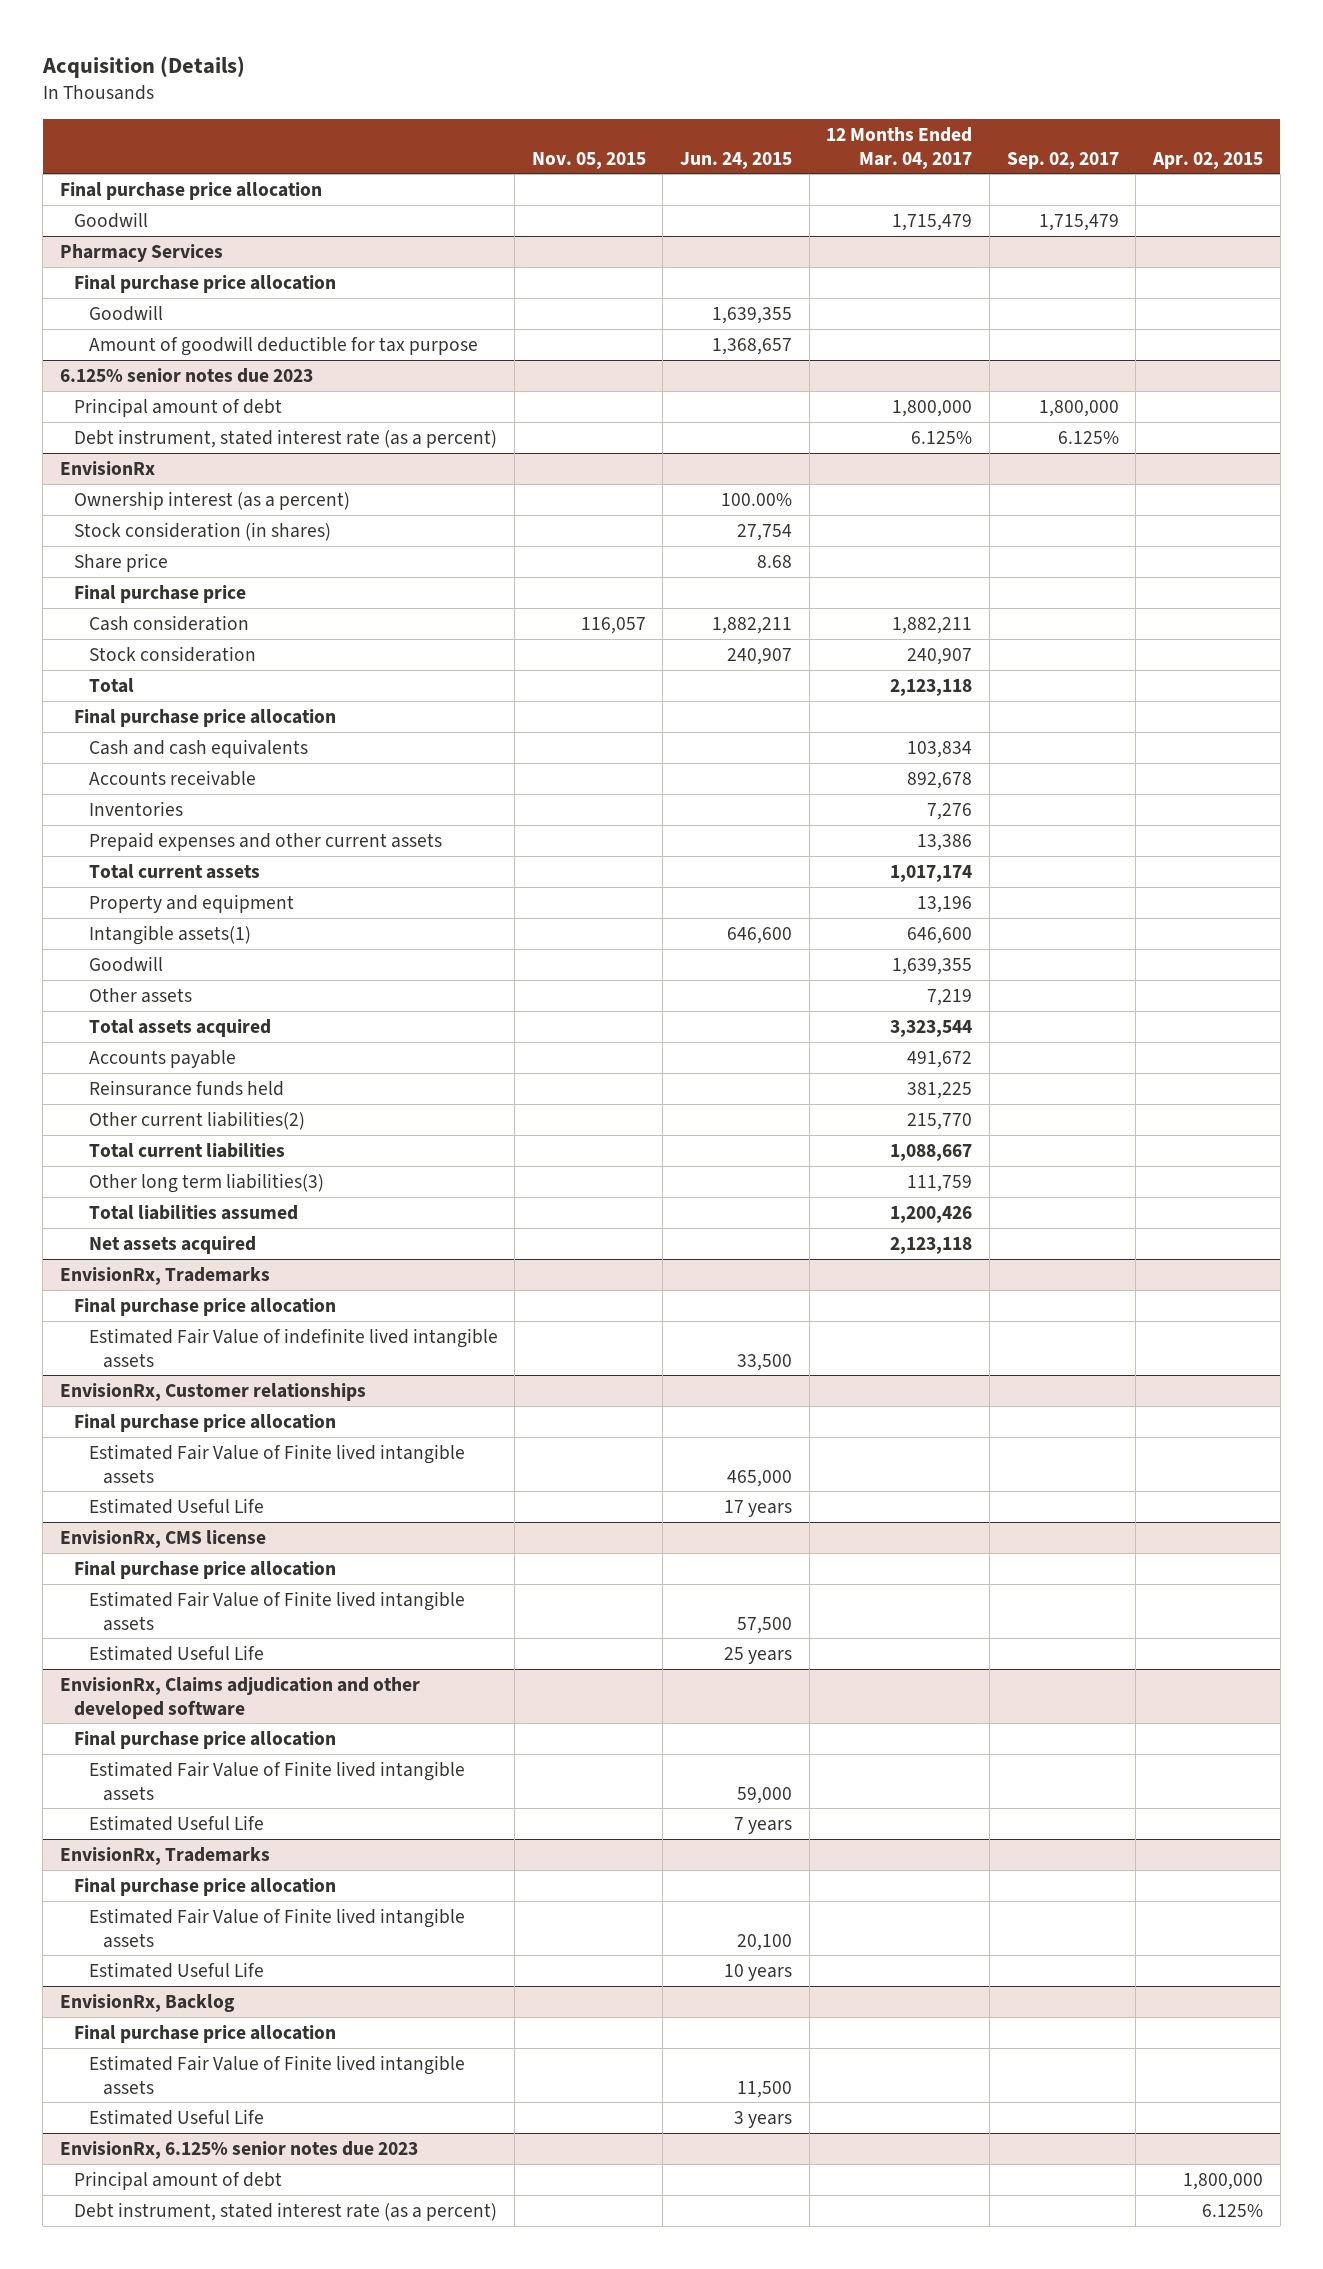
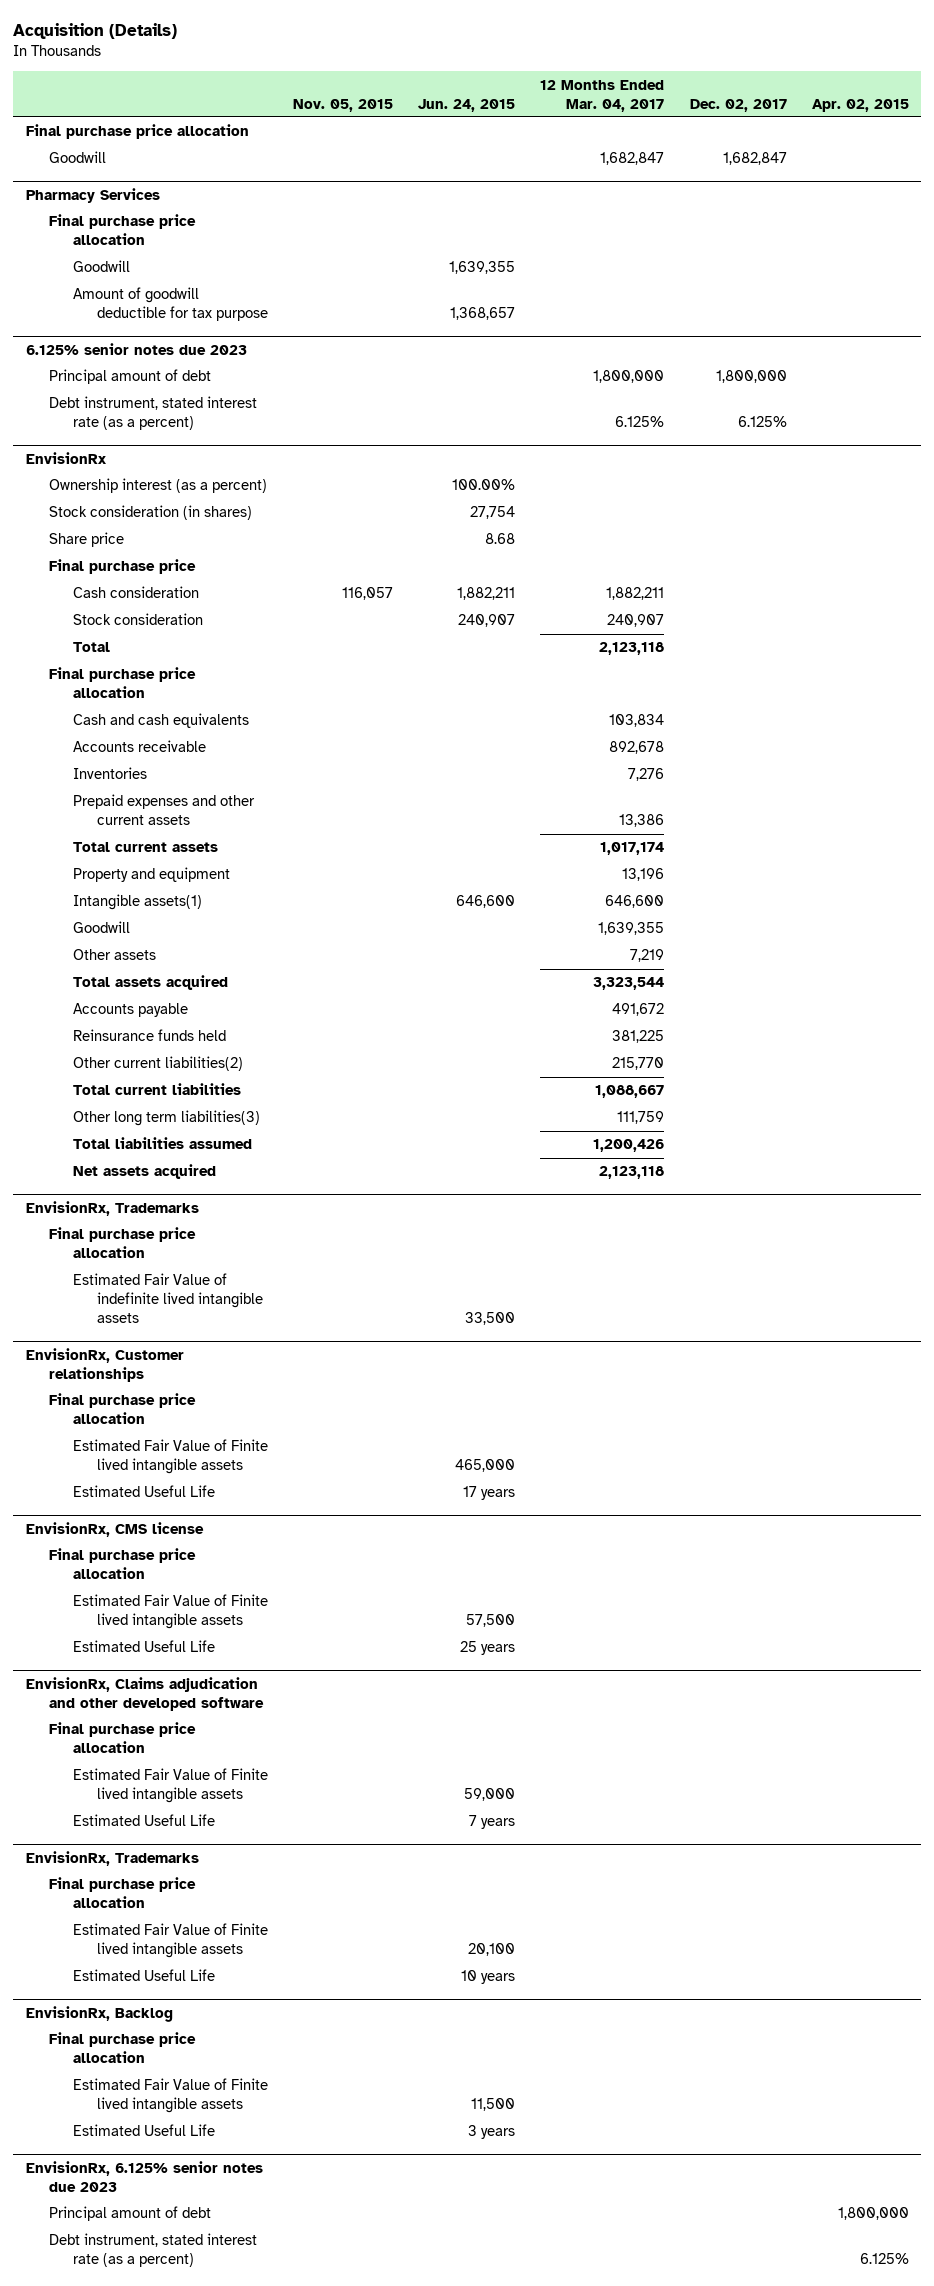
- | Nov. 05, 2015 | Jun. 24, 2015 | 12 Months Ended Mar. 04, 2017 | Sep. 02, 2017 | Apr. 02, 2015
+ | Nov. 05, 2015 | Jun. 24, 2015 | 12 Months Ended Mar. 04, 2017 | Dec. 02, 2017 | Apr. 02, 2015
- Goodwill | | | 1,715,479 | 1,715,479 |
+ Goodwill | | | 1,682,847 | 1,682,847 |

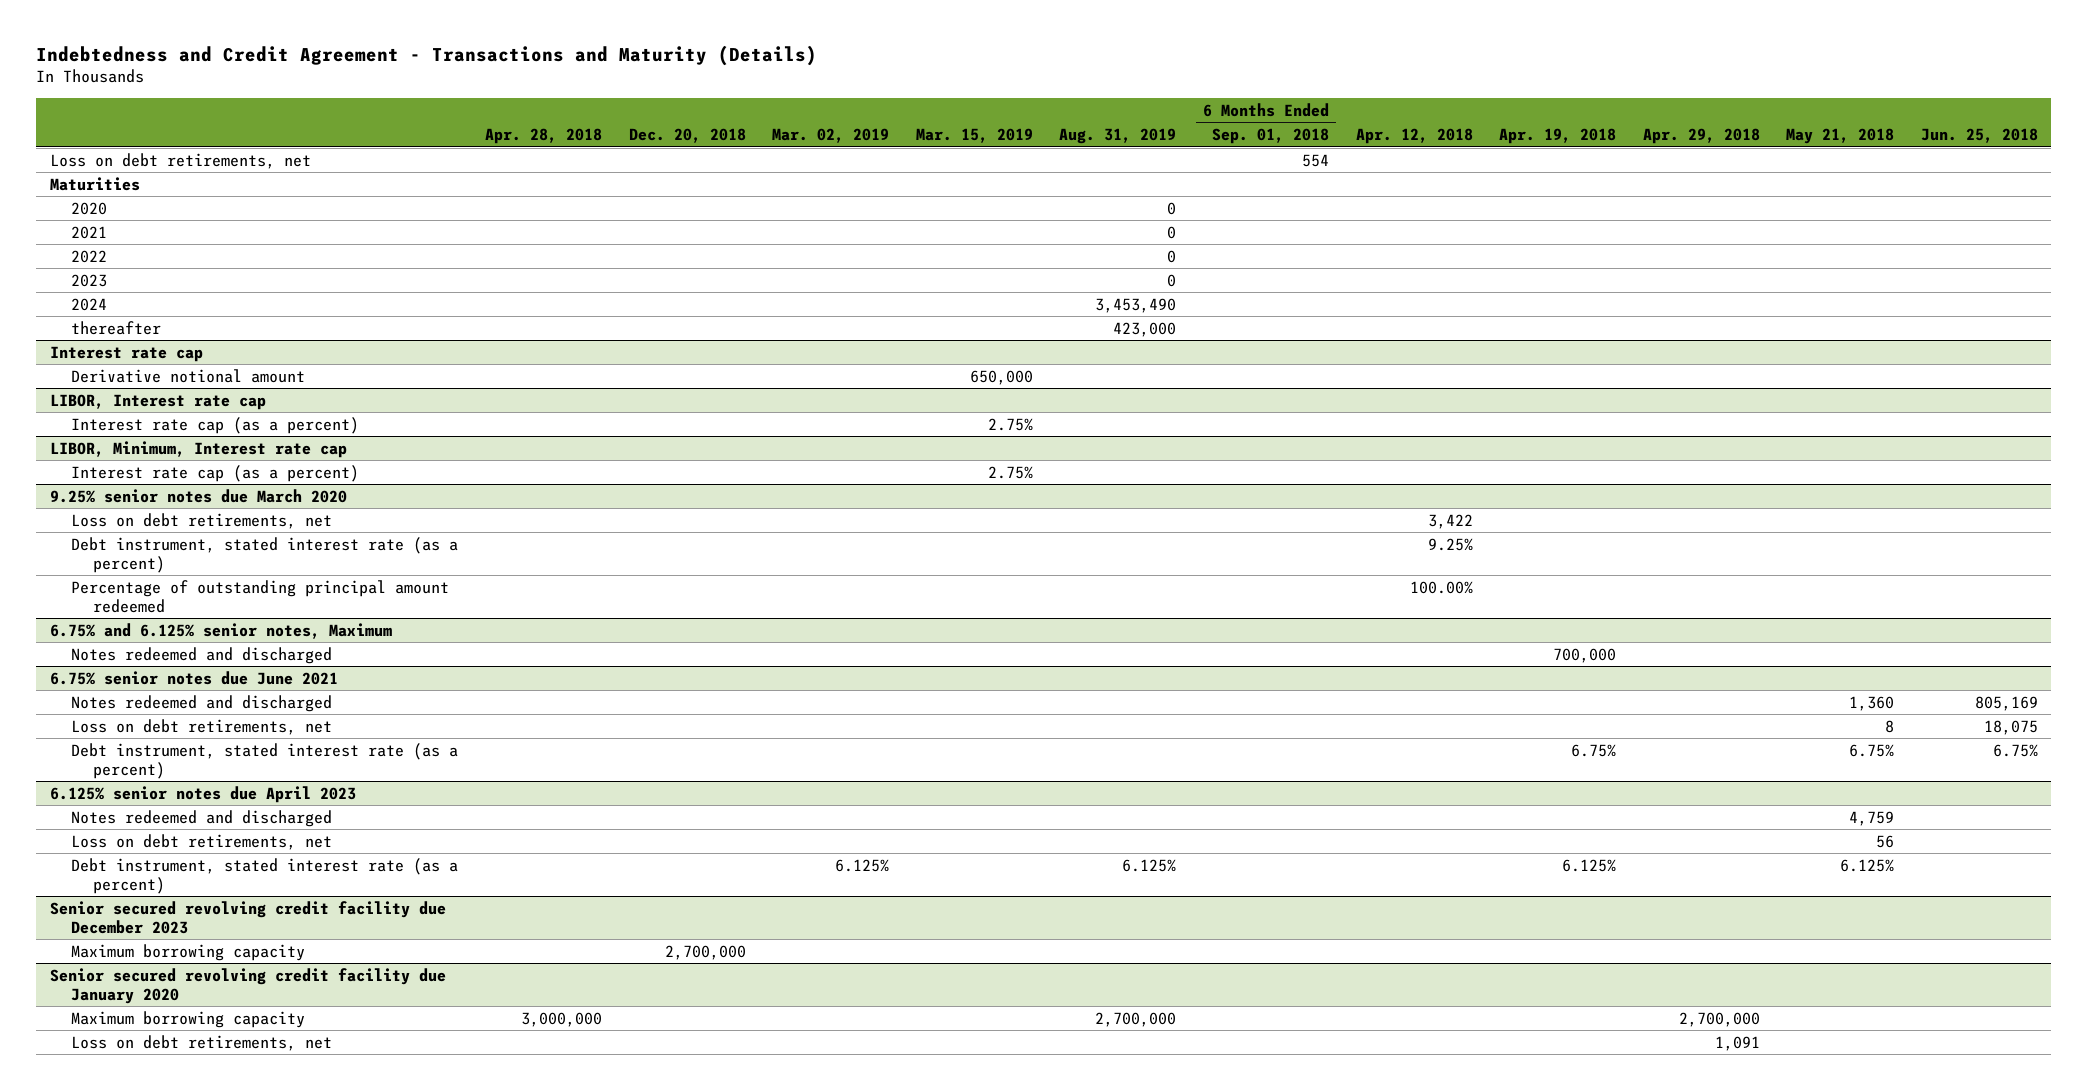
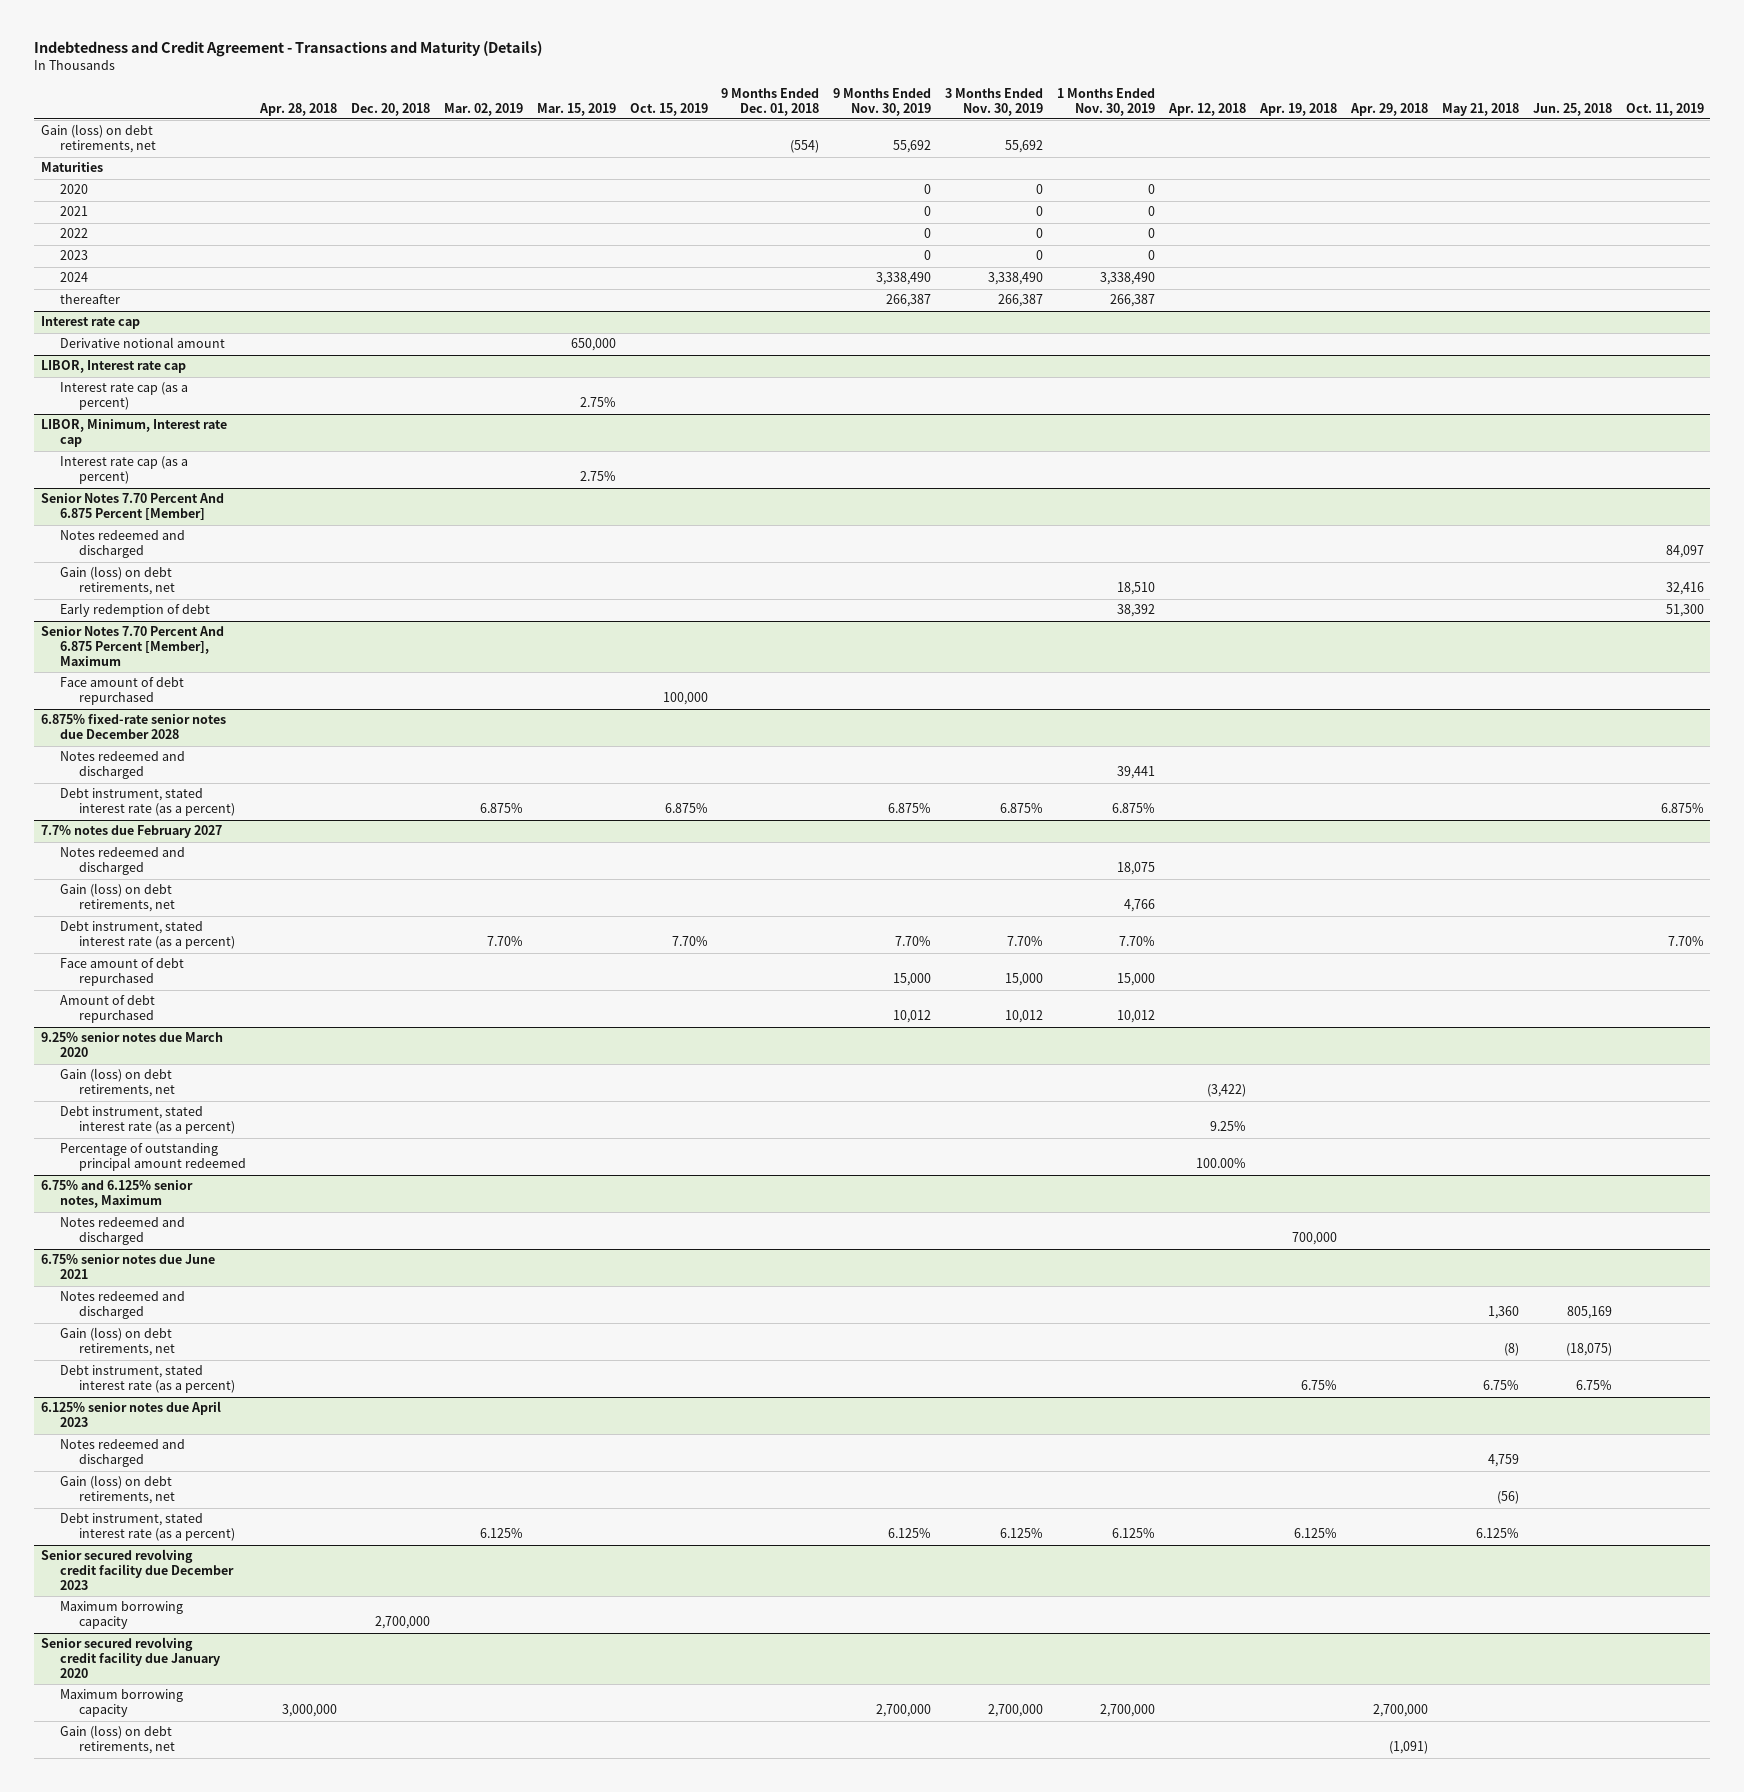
- | Apr. 28, 2018 | Dec. 20, 2018 | Mar. 02, 2019 | Mar. 15, 2019 | Aug. 31, 2019 | 6 Months Ended Sep. 01, 2018 | Apr. 12, 2018 | Apr. 19, 2018 | Apr. 29, 2018 | May 21, 2018 | Jun. 25, 2018
+ | Apr. 28, 2018 | Dec. 20, 2018 | Mar. 02, 2019 | Mar. 15, 2019 | Oct. 15, 2019 | 9 Months Ended Dec. 01, 2018 | 9 Months Ended Nov. 30, 2019 | 3 Months Ended Nov. 30, 2019 | 1 Months Ended Nov. 30, 2019 | Apr. 12, 2018 | Apr. 19, 2018 | Apr. 29, 2018 | May 21, 2018 | Jun. 25, 2018 | Oct. 11, 2019
- Loss on debt retirements, net | | | | | | 554 | | | | |
+ Gain (loss) on debt retirements, net | | | | | | (554) | 55,692 | 55,692 | | | | | | |
+ Senior Notes 7.70 Percent And 6.875 Percent [Member]
+ Notes redeemed and discharged | | | | | | | | | | | | | | | 84,097
+ Gain (loss) on debt retirements, net | | | | | | | | | 18,510 | | | | | | 32,416
+ Early redemption of debt | | | | | | | | | 38,392 | | | | | | 51,300
+ Senior Notes 7.70 Percent And 6.875 Percent [Member], Maximum
+ Face amount of debt repurchased | | | | | 100,000 | | | | | | | | | |
+ 6.875% fixed-rate senior notes due December 2028
+ Notes redeemed and discharged | | | | | | | | | 39,441 | | | | | |
+ Debt instrument, stated interest rate (as a percent) | | | 6.875% | | 6.875% | | 6.875% | 6.875% | 6.875% | | | | | | 6.875%
+ 7.7% notes due February 2027
+ Notes redeemed and discharged | | | | | | | | | 18,075 | | | | | |
+ Gain (loss) on debt retirements, net | | | | | | | | | 4,766 | | | | | |
+ Debt instrument, stated interest rate (as a percent) | | | 7.70% | | 7.70% | | 7.70% | 7.70% | 7.70% | | | | | | 7.70%
+ Face amount of debt repurchased | | | | | | | 15,000 | 15,000 | 15,000 | | | | | |
+ Amount of debt repurchased | | | | | | | 10,012 | 10,012 | 10,012 | | | | | |
@ 9.25% senior notes due March 2020
- Loss on debt retirements, net | | | | | | | 3,422 | | | |
+ Gain (loss) on debt retirements, net | | | | | | | | | | (3,422) | | | | |
@ 6.75% senior notes due June 2021
- Loss on debt retirements, net | | | | | | | | | | 8 | 18,075
+ Gain (loss) on debt retirements, net | | | | | | | | | | | | | (8) | (18,075) |
@ 6.125% senior notes due April 2023
- Loss on debt retirements, net | | | | | | | | | | 56 |
+ Gain (loss) on debt retirements, net | | | | | | | | | | | | | (56) | |
@ Senior secured revolving credit facility due January 2020
- Loss on debt retirements, net | | | | | | | | | 1,091 | |
+ Gain (loss) on debt retirements, net | | | | | | | | | | | | (1,091) | | |

